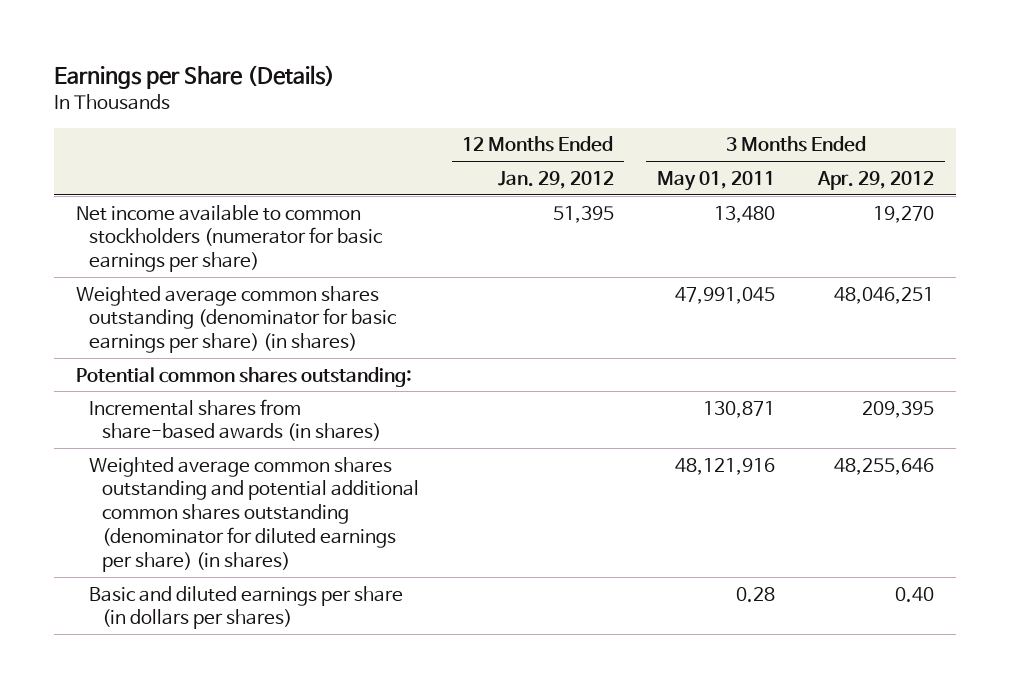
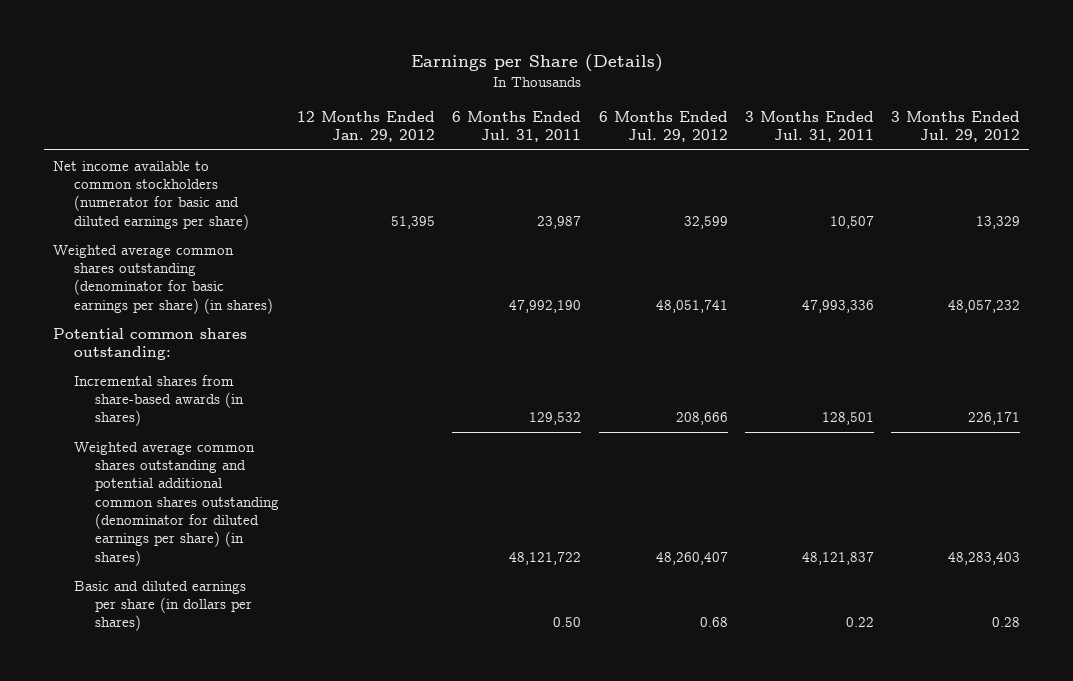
- | 12 Months Ended Jan. 29, 2012 | 3 Months Ended May 01, 2011 | 3 Months Ended Apr. 29, 2012
+ | 12 Months Ended Jan. 29, 2012 | 6 Months Ended Jul. 31, 2011 | 6 Months Ended Jul. 29, 2012 | 3 Months Ended Jul. 31, 2011 | 3 Months Ended Jul. 29, 2012
- Net income available to common stockholders (numerator for basic earnings per share) | 51,395 | 13,480 | 19,270
+ Net income available to common stockholders (numerator for basic and diluted earnings per share) | 51,395 | 23,987 | 32,599 | 10,507 | 13,329

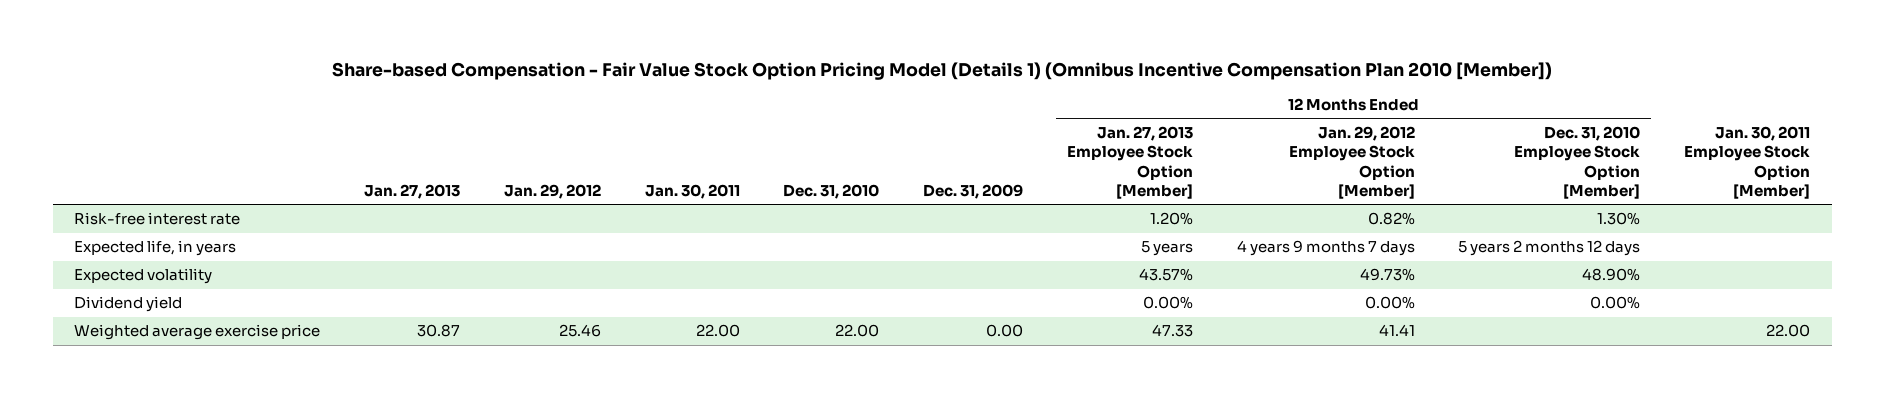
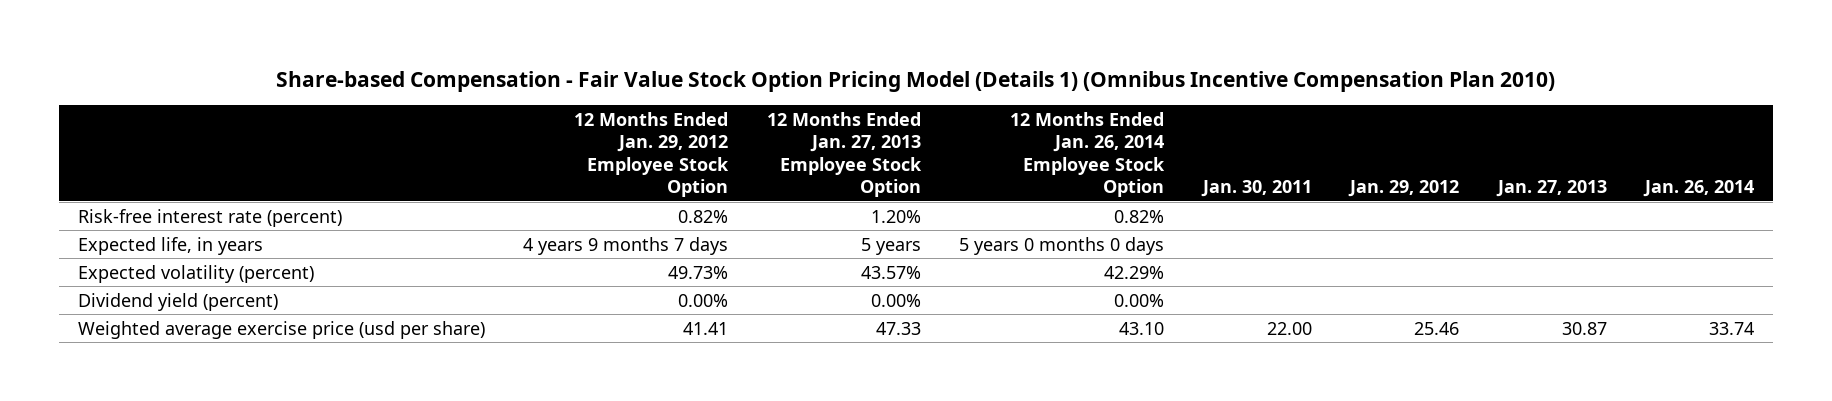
- Share-based Compensation - Fair Value Stock Option Pricing Model (Details 1) (Omnibus Incentive Compensation Plan 2010 [Member])
+ Share-based Compensation - Fair Value Stock Option Pricing Model (Details 1) (Omnibus Incentive Compensation Plan 2010)
- | Jan. 27, 2013 | Jan. 29, 2012 | Jan. 30, 2011 | Dec. 31, 2010 | Dec. 31, 2009 | 12 Months Ended Jan. 27, 2013 Employee Stock Option [Member] | 12 Months Ended Jan. 29, 2012 Employee Stock Option [Member] | 12 Months Ended Dec. 31, 2010 Employee Stock Option [Member] | Jan. 30, 2011 Employee Stock Option [Member]
+ | 12 Months Ended Jan. 29, 2012 Employee Stock Option | 12 Months Ended Jan. 27, 2013 Employee Stock Option | 12 Months Ended Jan. 26, 2014 Employee Stock Option | Jan. 30, 2011 | Jan. 29, 2012 | Jan. 27, 2013 | Jan. 26, 2014
- Risk-free interest rate | | | | | | 1.20% | 0.82% | 1.30% |
+ Risk-free interest rate (percent) | 0.82% | 1.20% | 0.82% | | | |
- Expected volatility | | | | | | 43.57% | 49.73% | 48.90% |
- Dividend yield | | | | | | 0.00% | 0.00% | 0.00% |
- Weighted average exercise price | 30.87 | 25.46 | 22.00 | 22.00 | 0.00 | 47.33 | 41.41 | | 22.00
+ Expected volatility (percent) | 49.73% | 43.57% | 42.29% | | | |
+ Dividend yield (percent) | 0.00% | 0.00% | 0.00% | | | |
+ Weighted average exercise price (usd per share) | 41.41 | 47.33 | 43.10 | 22.00 | 25.46 | 30.87 | 33.74

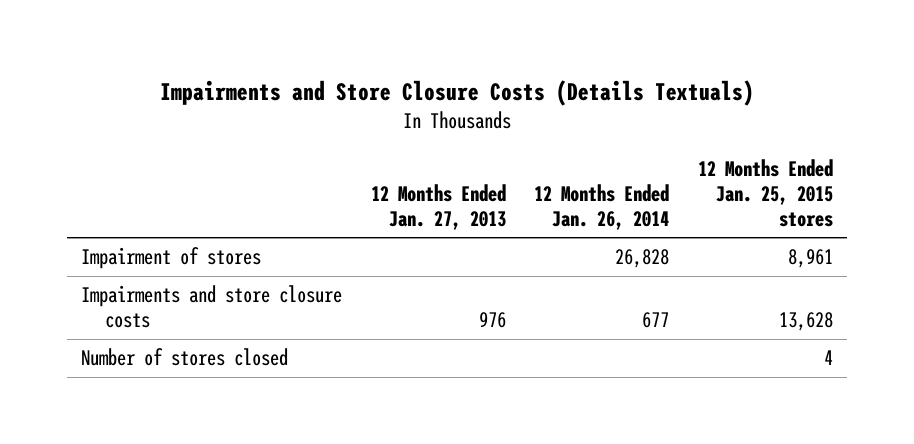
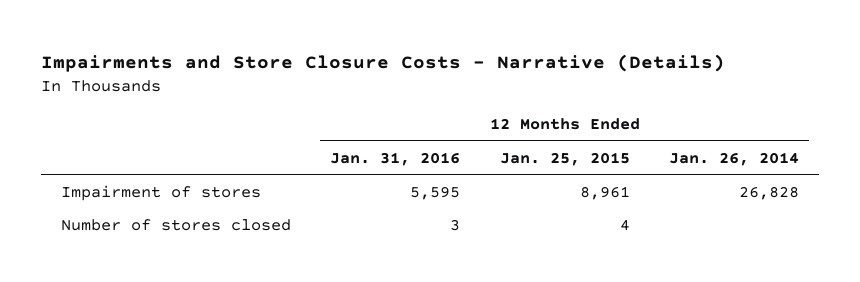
- Impairments and Store Closure Costs (Details Textuals)
+ Impairments and Store Closure Costs - Narrative (Details)
- | 12 Months Ended Jan. 27, 2013 | 12 Months Ended Jan. 26, 2014 | 12 Months Ended Jan. 25, 2015 stores
+ | 12 Months Ended Jan. 31, 2016 | 12 Months Ended Jan. 25, 2015 | 12 Months Ended Jan. 26, 2014
- Impairments and store closure costs | 976 | 677 | 13,628

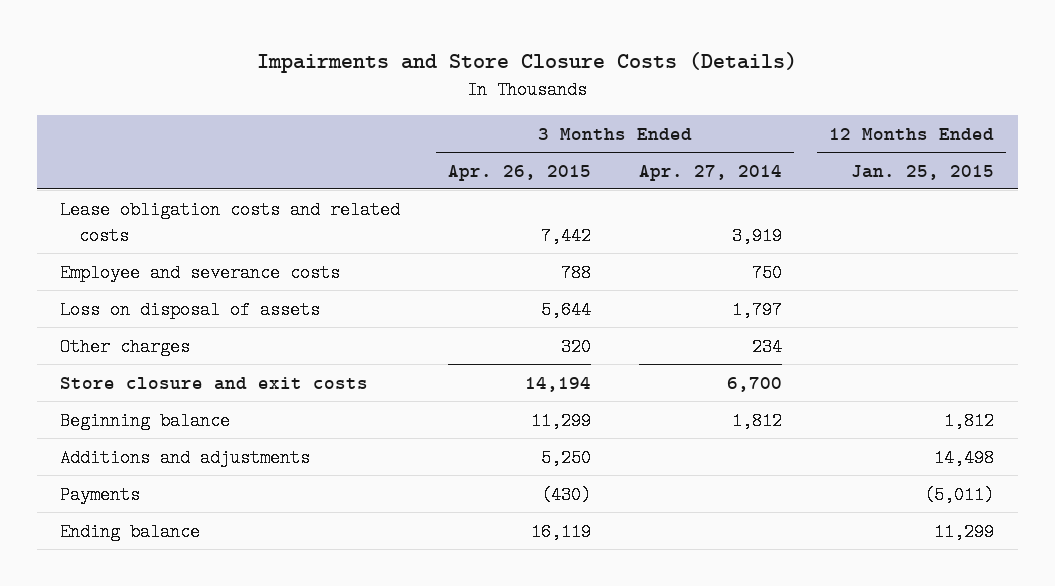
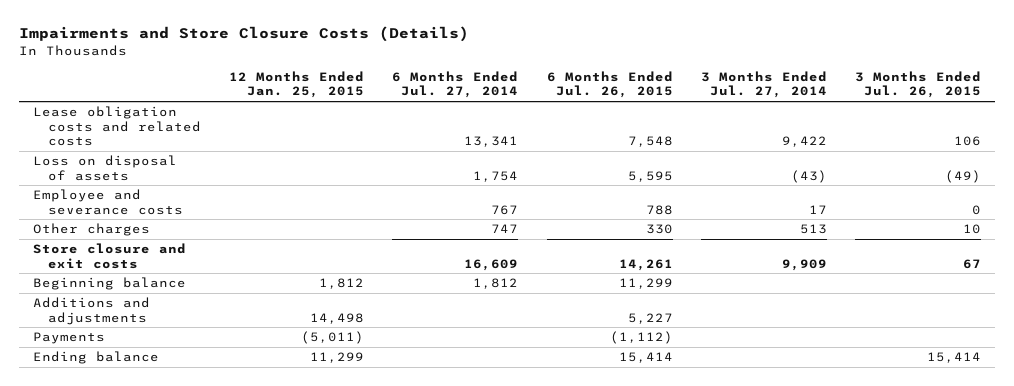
- | 3 Months Ended Apr. 26, 2015 | 3 Months Ended Apr. 27, 2014 | 12 Months Ended Jan. 25, 2015
+ | 12 Months Ended Jan. 25, 2015 | 6 Months Ended Jul. 27, 2014 | 6 Months Ended Jul. 26, 2015 | 3 Months Ended Jul. 27, 2014 | 3 Months Ended Jul. 26, 2015
moved down: Employee and severance costs | | 767 | 788 | 17 | 0

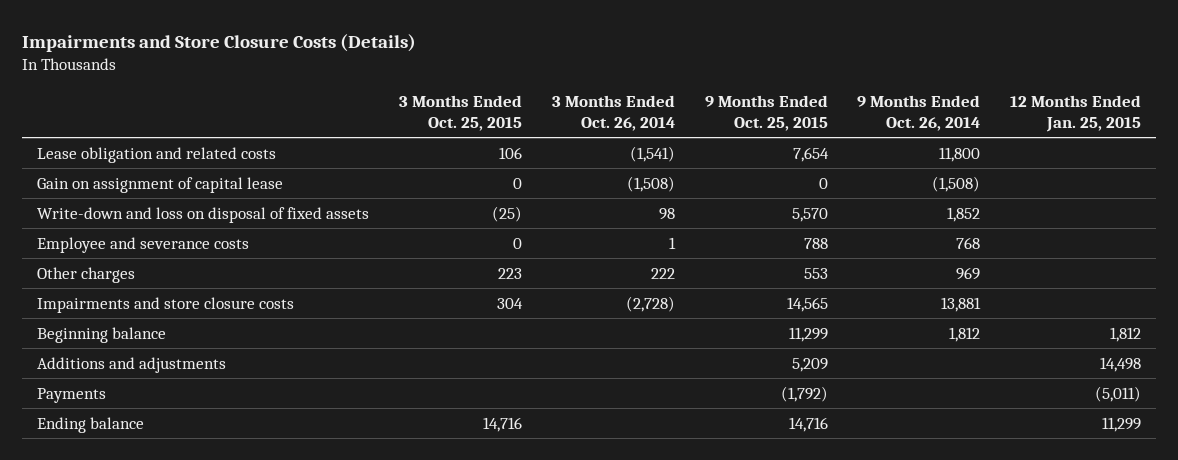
- | 12 Months Ended Jan. 25, 2015 | 6 Months Ended Jul. 27, 2014 | 6 Months Ended Jul. 26, 2015 | 3 Months Ended Jul. 27, 2014 | 3 Months Ended Jul. 26, 2015
+ | 3 Months Ended Oct. 25, 2015 | 3 Months Ended Oct. 26, 2014 | 9 Months Ended Oct. 25, 2015 | 9 Months Ended Oct. 26, 2014 | 12 Months Ended Jan. 25, 2015
- Lease obligation costs and related costs | | 13,341 | 7,548 | 9,422 | 106
- Loss on disposal of assets | | 1,754 | 5,595 | (43) | (49)
+ Lease obligation and related costs | 106 | (1,541) | 7,654 | 11,800 |
+ Gain on assignment of capital lease | 0 | (1,508) | 0 | (1,508) |
+ Write-down and loss on disposal of fixed assets | (25) | 98 | 5,570 | 1,852 |
- Store closure and exit costs | | 16,609 | 14,261 | 9,909 | 67
+ Impairments and store closure costs | 304 | (2,728) | 14,565 | 13,881 |

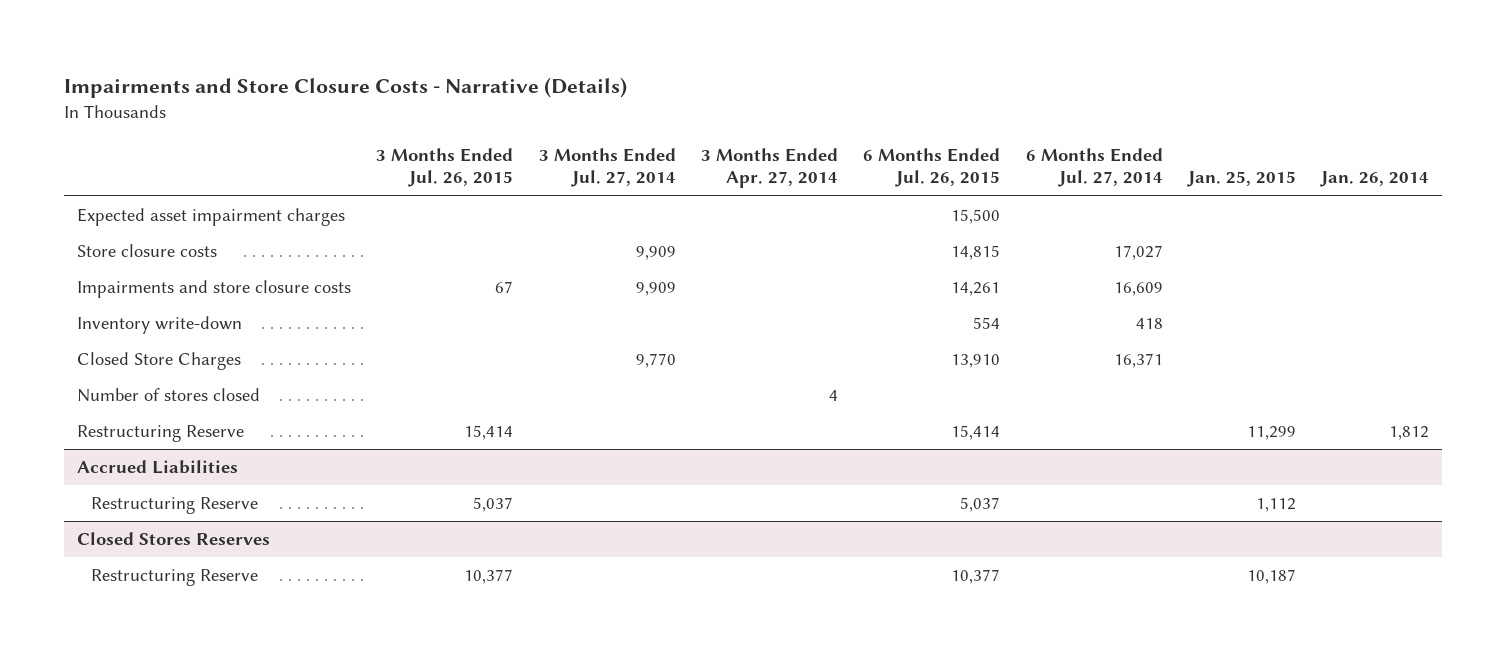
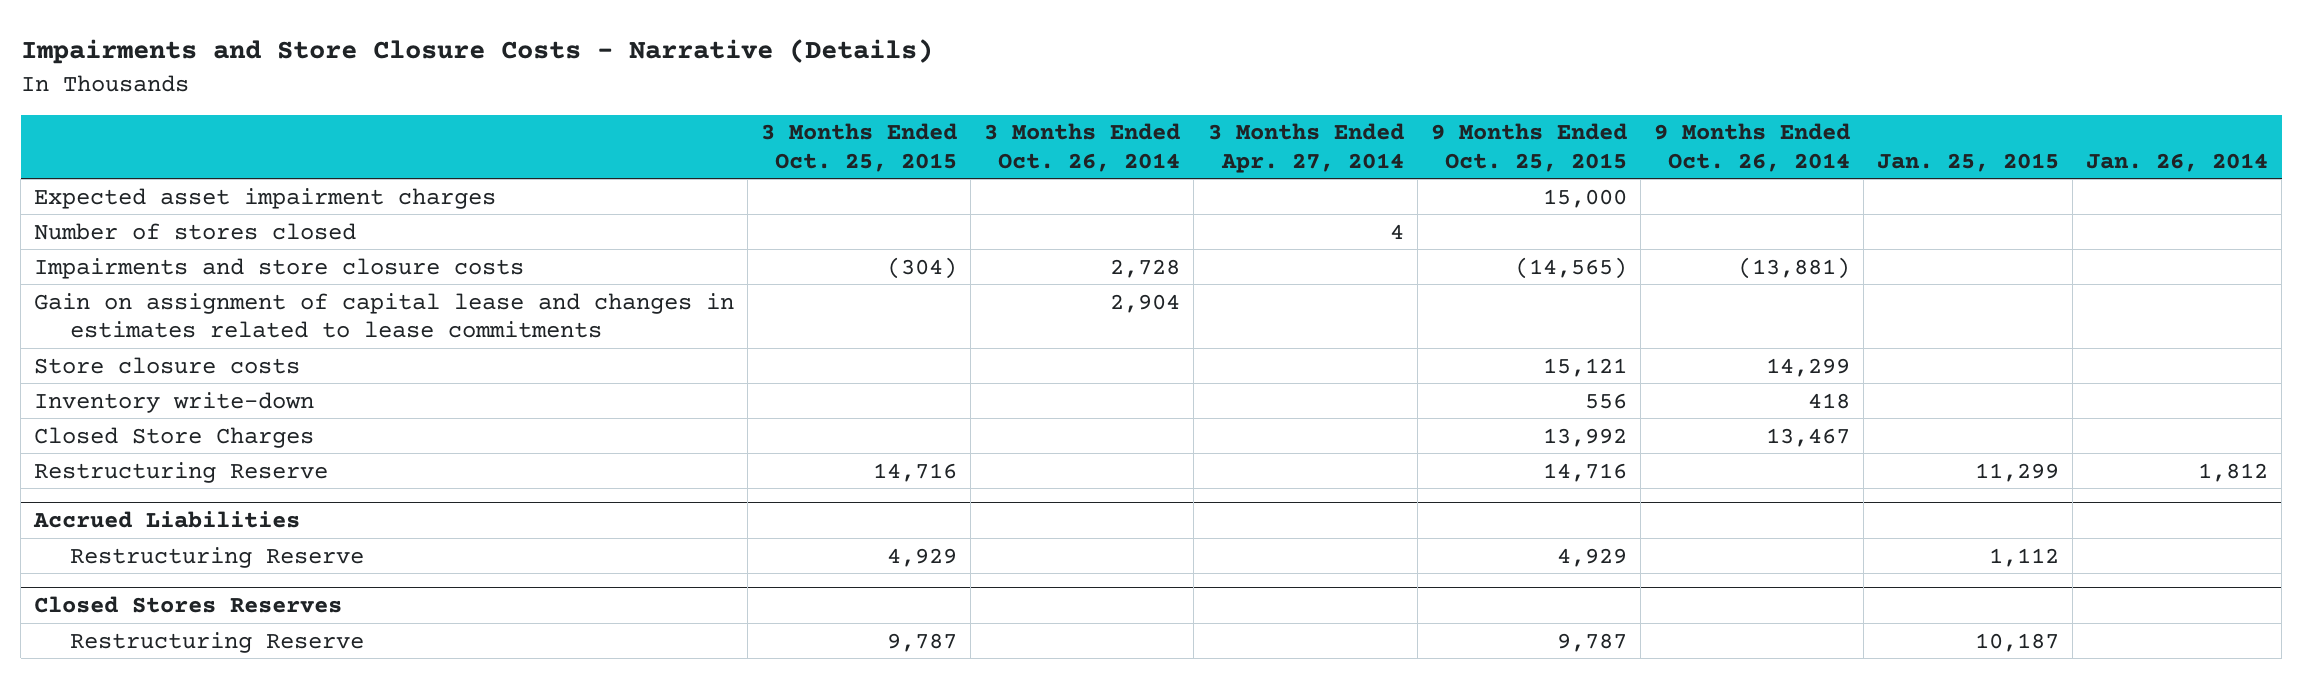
- | 3 Months Ended Jul. 26, 2015 | 3 Months Ended Jul. 27, 2014 | 3 Months Ended Apr. 27, 2014 | 6 Months Ended Jul. 26, 2015 | 6 Months Ended Jul. 27, 2014 | Jan. 25, 2015 | Jan. 26, 2014
+ | 3 Months Ended Oct. 25, 2015 | 3 Months Ended Oct. 26, 2014 | 3 Months Ended Apr. 27, 2014 | 9 Months Ended Oct. 25, 2015 | 9 Months Ended Oct. 26, 2014 | Jan. 25, 2015 | Jan. 26, 2014
moved up: Number of stores closed | | | 4 | | | |
+ Gain on assignment of capital lease and changes in estimates related to lease commitments | | 2,904 | | | | |
moved down: Store closure costs | | | | 15,121 | 14,299 | |

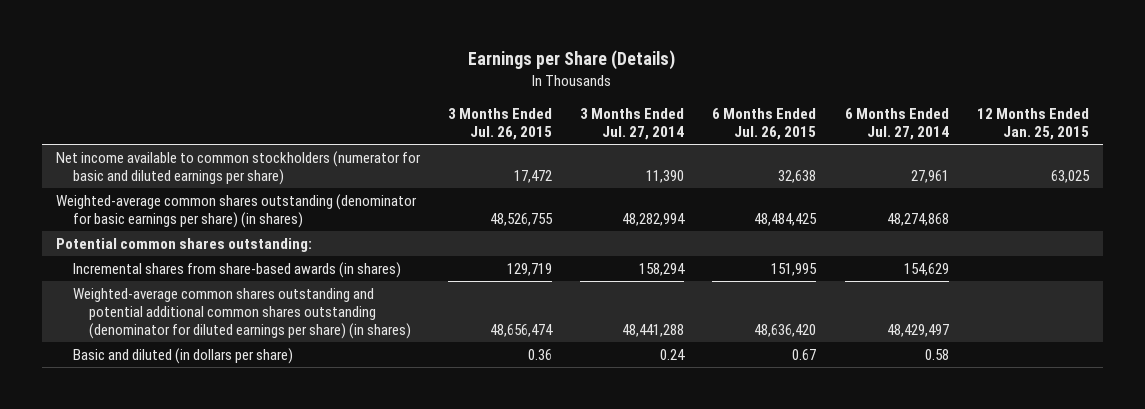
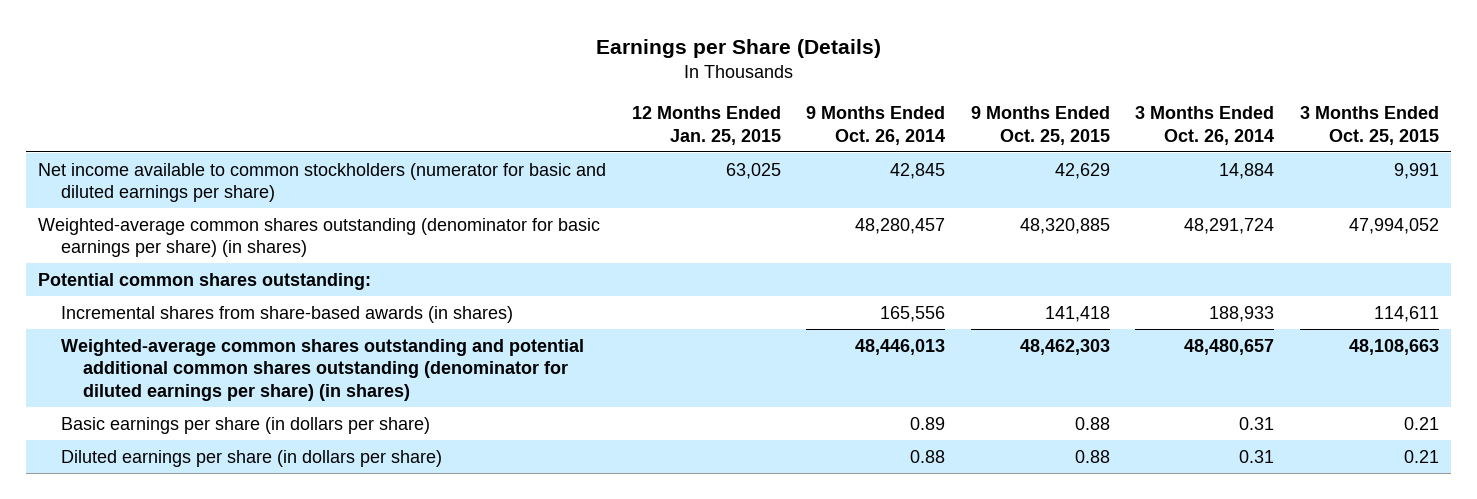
- | 3 Months Ended Jul. 26, 2015 | 3 Months Ended Jul. 27, 2014 | 6 Months Ended Jul. 26, 2015 | 6 Months Ended Jul. 27, 2014 | 12 Months Ended Jan. 25, 2015
+ | 12 Months Ended Jan. 25, 2015 | 9 Months Ended Oct. 26, 2014 | 9 Months Ended Oct. 25, 2015 | 3 Months Ended Oct. 26, 2014 | 3 Months Ended Oct. 25, 2015
- Basic and diluted (in dollars per share) | 0.36 | 0.24 | 0.67 | 0.58 |
+ Basic earnings per share (in dollars per share) | | 0.89 | 0.88 | 0.31 | 0.21
+ Diluted earnings per share (in dollars per share) | | 0.88 | 0.88 | 0.31 | 0.21

